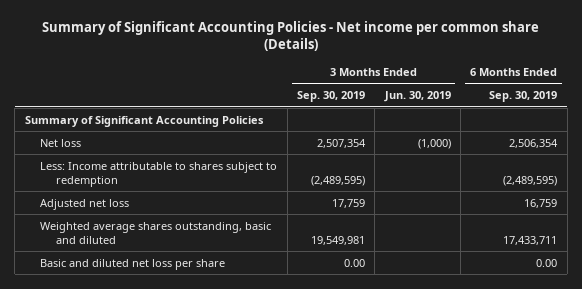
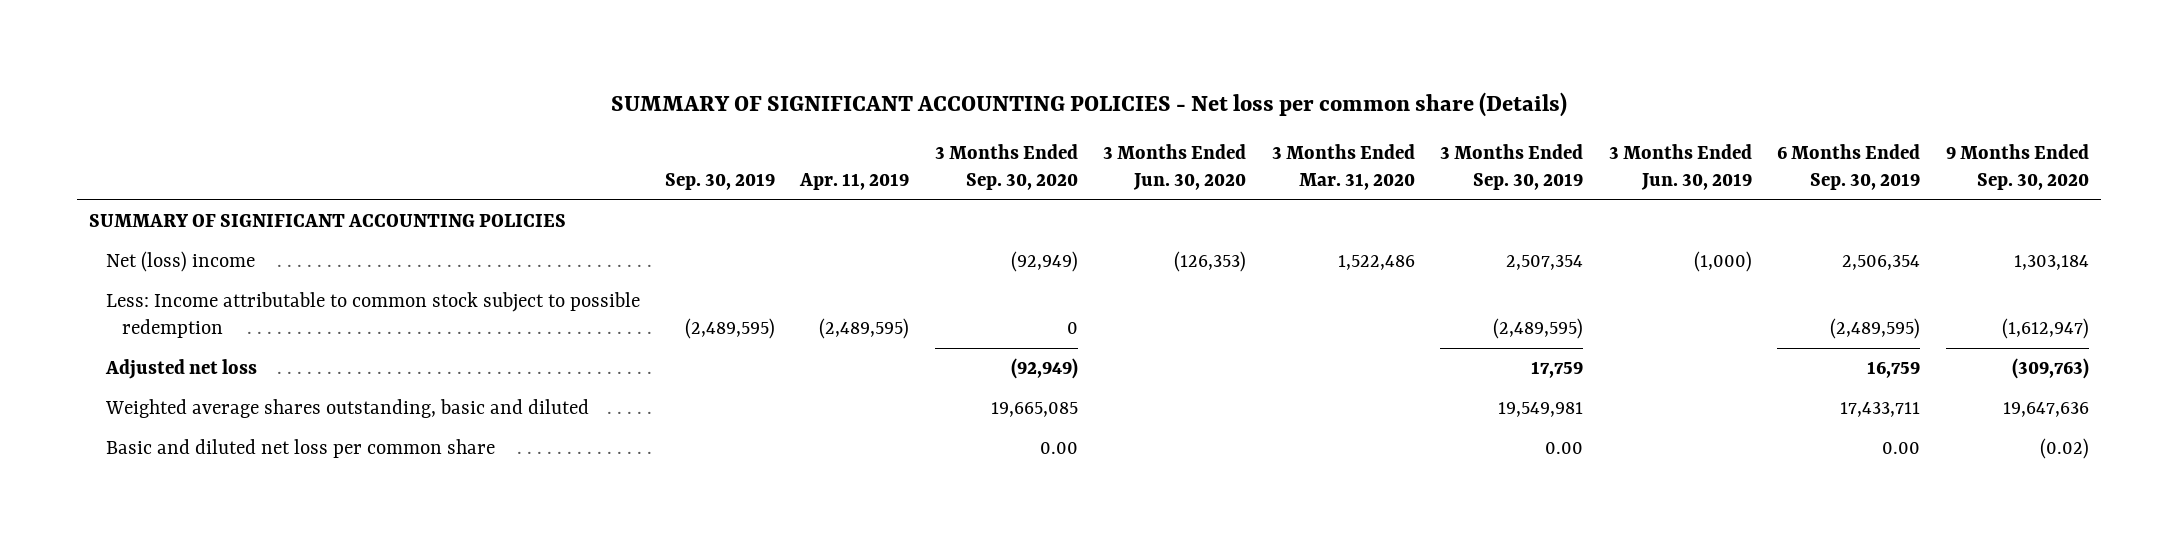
- Summary of Significant Accounting Policies - Net income per common share (Details)
+ SUMMARY OF SIGNIFICANT ACCOUNTING POLICIES - Net loss per common share (Details)
- | 3 Months Ended Sep. 30, 2019 | 3 Months Ended Jun. 30, 2019 | 6 Months Ended Sep. 30, 2019
+ | Sep. 30, 2019 | Apr. 11, 2019 | 3 Months Ended Sep. 30, 2020 | 3 Months Ended Jun. 30, 2020 | 3 Months Ended Mar. 31, 2020 | 3 Months Ended Sep. 30, 2019 | 3 Months Ended Jun. 30, 2019 | 6 Months Ended Sep. 30, 2019 | 9 Months Ended Sep. 30, 2020
- Summary of Significant Accounting Policies
- Net loss | 2,507,354 | (1,000) | 2,506,354
- Less: Income attributable to shares subject to redemption | (2,489,595) | | (2,489,595)
+ SUMMARY OF SIGNIFICANT ACCOUNTING POLICIES
+ Net (loss) income | | | (92,949) | (126,353) | 1,522,486 | 2,507,354 | (1,000) | 2,506,354 | 1,303,184
+ Less: Income attributable to common stock subject to possible redemption | (2,489,595) | (2,489,595) | 0 | | | (2,489,595) | | (2,489,595) | (1,612,947)
- Basic and diluted net loss per share | 0.00 | | 0.00
+ Basic and diluted net loss per common share | | | 0.00 | | | 0.00 | | 0.00 | (0.02)

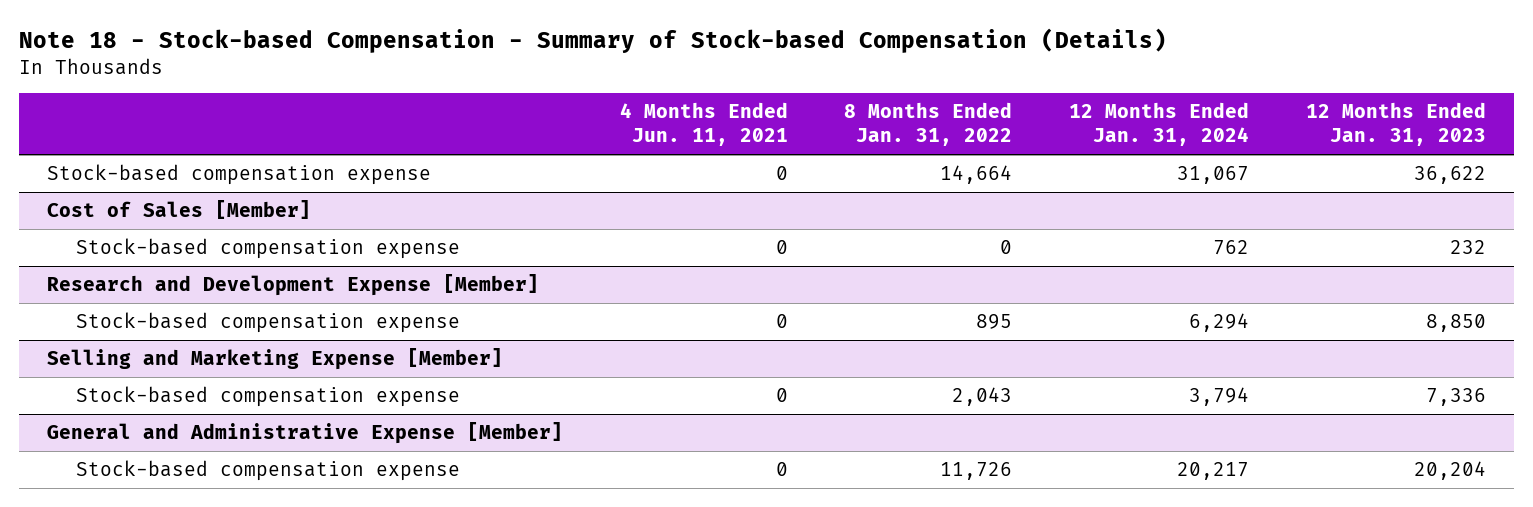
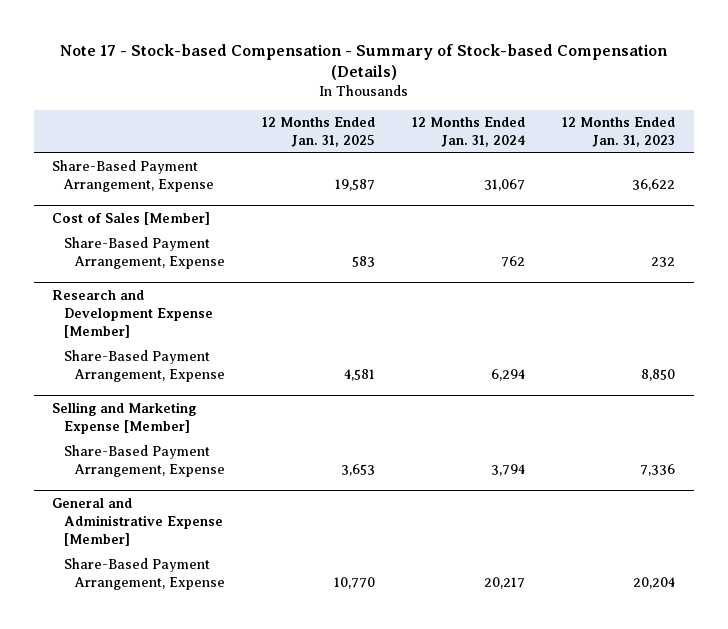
- Note 18 - Stock-based Compensation - Summary of Stock-based Compensation (Details)
+ Note 17 - Stock-based Compensation - Summary of Stock-based Compensation (Details)
- | 4 Months Ended Jun. 11, 2021 | 8 Months Ended Jan. 31, 2022 | 12 Months Ended Jan. 31, 2024 | 12 Months Ended Jan. 31, 2023
+ | 12 Months Ended Jan. 31, 2025 | 12 Months Ended Jan. 31, 2024 | 12 Months Ended Jan. 31, 2023
- Stock-based compensation expense | 0 | 14,664 | 31,067 | 36,622
+ Share-Based Payment Arrangement, Expense | 19,587 | 31,067 | 36,622
@ Cost of Sales [Member]
- Stock-based compensation expense | 0 | 0 | 762 | 232
+ Share-Based Payment Arrangement, Expense | 583 | 762 | 232
@ Research and Development Expense [Member]
- Stock-based compensation expense | 0 | 895 | 6,294 | 8,850
+ Share-Based Payment Arrangement, Expense | 4,581 | 6,294 | 8,850
@ Selling and Marketing Expense [Member]
- Stock-based compensation expense | 0 | 2,043 | 3,794 | 7,336
+ Share-Based Payment Arrangement, Expense | 3,653 | 3,794 | 7,336
@ General and Administrative Expense [Member]
- Stock-based compensation expense | 0 | 11,726 | 20,217 | 20,204
+ Share-Based Payment Arrangement, Expense | 10,770 | 20,217 | 20,204

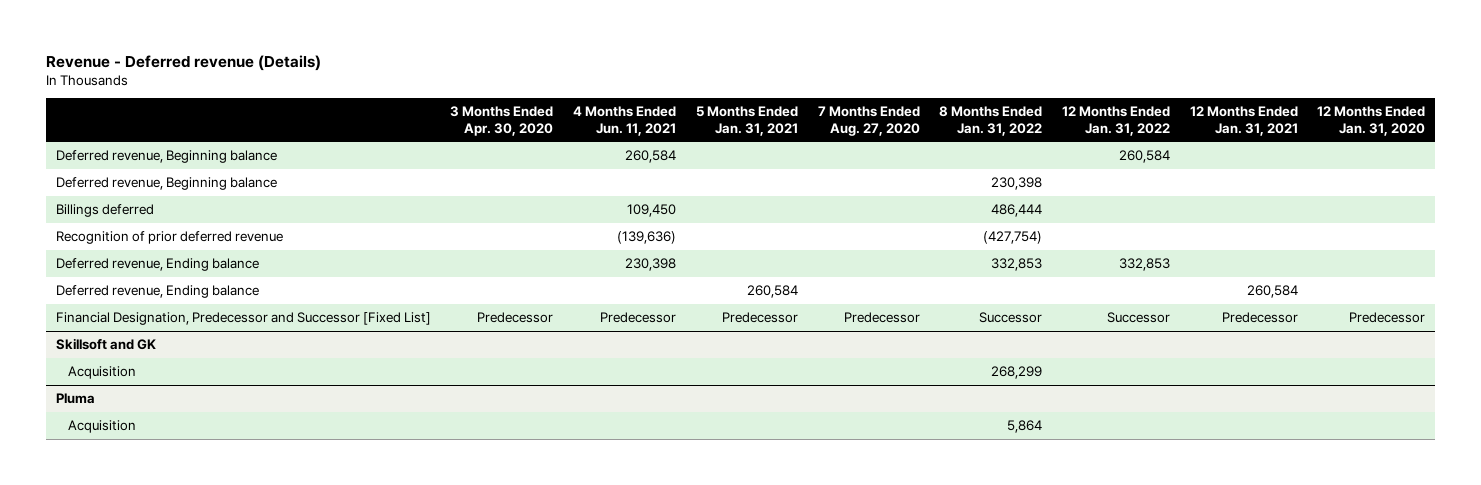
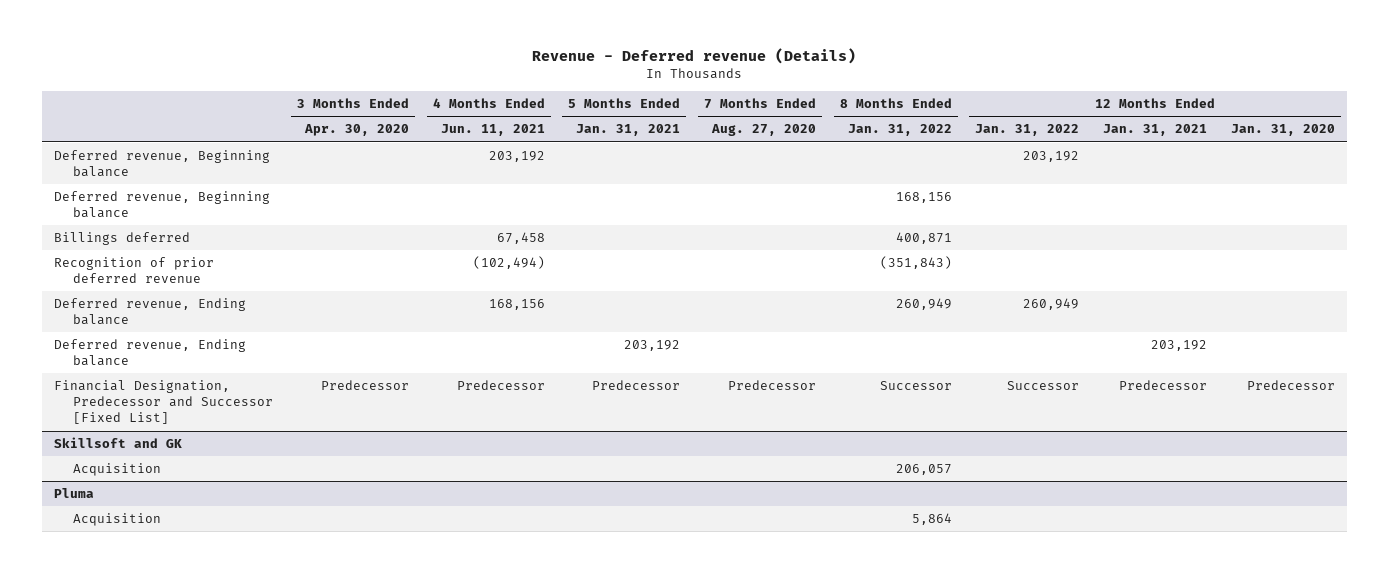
- Deferred revenue, Beginning balance | | 260,584 | | | | 260,584 | |
- Deferred revenue, Beginning balance | | | | | 230,398 | | |
- Billings deferred | | 109,450 | | | 486,444 | | |
- Recognition of prior deferred revenue | | (139,636) | | | (427,754) | | |
- Deferred revenue, Ending balance | | 230,398 | | | 332,853 | 332,853 | |
- Deferred revenue, Ending balance | | | 260,584 | | | | 260,584 |
+ Deferred revenue, Beginning balance | | 203,192 | | | | 203,192 | |
+ Deferred revenue, Beginning balance | | | | | 168,156 | | |
+ Billings deferred | | 67,458 | | | 400,871 | | |
+ Recognition of prior deferred revenue | | (102,494) | | | (351,843) | | |
+ Deferred revenue, Ending balance | | 168,156 | | | 260,949 | 260,949 | |
+ Deferred revenue, Ending balance | | | 203,192 | | | | 203,192 |
@ Skillsoft and GK
- Acquisition | | | | | 268,299 | | |
+ Acquisition | | | | | 206,057 | | |

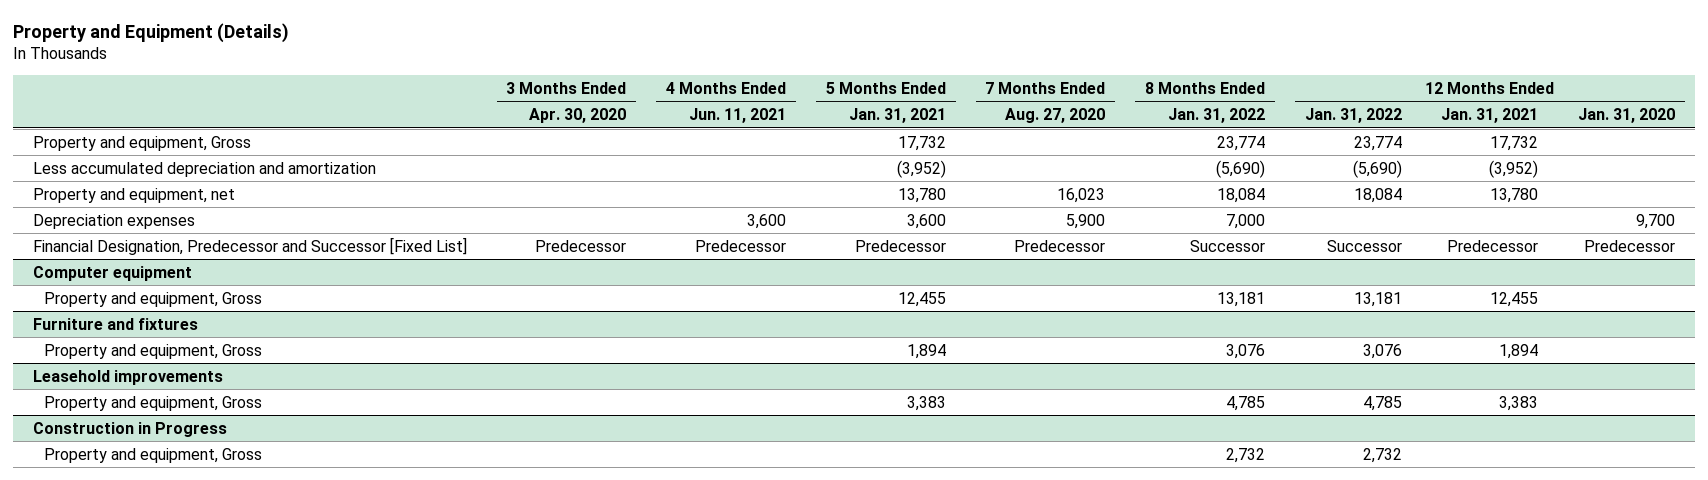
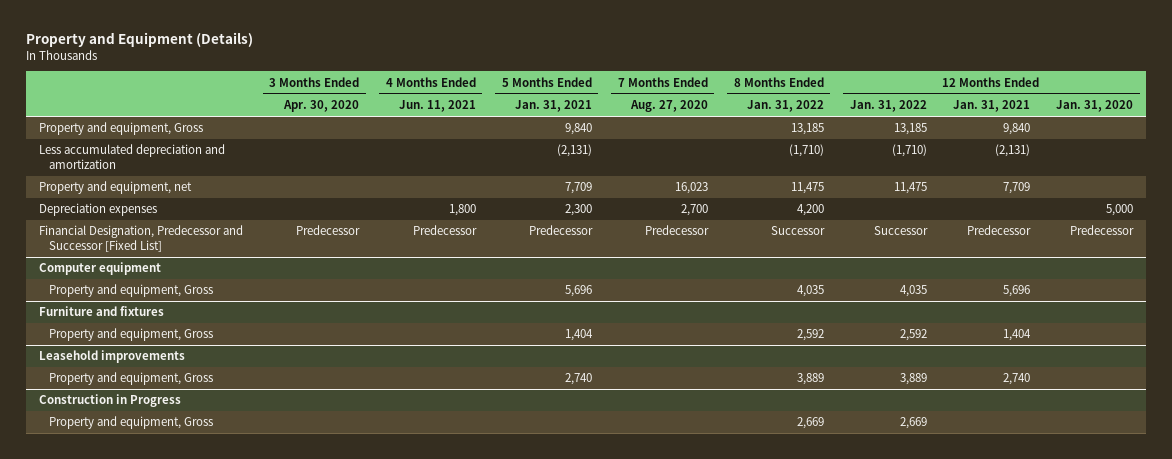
- Property and equipment, Gross | | | 17,732 | | 23,774 | 23,774 | 17,732 |
- Less accumulated depreciation and amortization | | | (3,952) | | (5,690) | (5,690) | (3,952) |
- Property and equipment, net | | | 13,780 | 16,023 | 18,084 | 18,084 | 13,780 |
- Depreciation expenses | | 3,600 | 3,600 | 5,900 | 7,000 | | | 9,700
+ Property and equipment, Gross | | | 9,840 | | 13,185 | 13,185 | 9,840 |
+ Less accumulated depreciation and amortization | | | (2,131) | | (1,710) | (1,710) | (2,131) |
+ Property and equipment, net | | | 7,709 | 16,023 | 11,475 | 11,475 | 7,709 |
+ Depreciation expenses | | 1,800 | 2,300 | 2,700 | 4,200 | | | 5,000
@ Computer equipment
- Property and equipment, Gross | | | 12,455 | | 13,181 | 13,181 | 12,455 |
+ Property and equipment, Gross | | | 5,696 | | 4,035 | 4,035 | 5,696 |
@ Furniture and fixtures
- Property and equipment, Gross | | | 1,894 | | 3,076 | 3,076 | 1,894 |
+ Property and equipment, Gross | | | 1,404 | | 2,592 | 2,592 | 1,404 |
@ Leasehold improvements
- Property and equipment, Gross | | | 3,383 | | 4,785 | 4,785 | 3,383 |
+ Property and equipment, Gross | | | 2,740 | | 3,889 | 3,889 | 2,740 |
@ Construction in Progress
- Property and equipment, Gross | | | | | 2,732 | 2,732 | |
+ Property and equipment, Gross | | | | | 2,669 | 2,669 | |

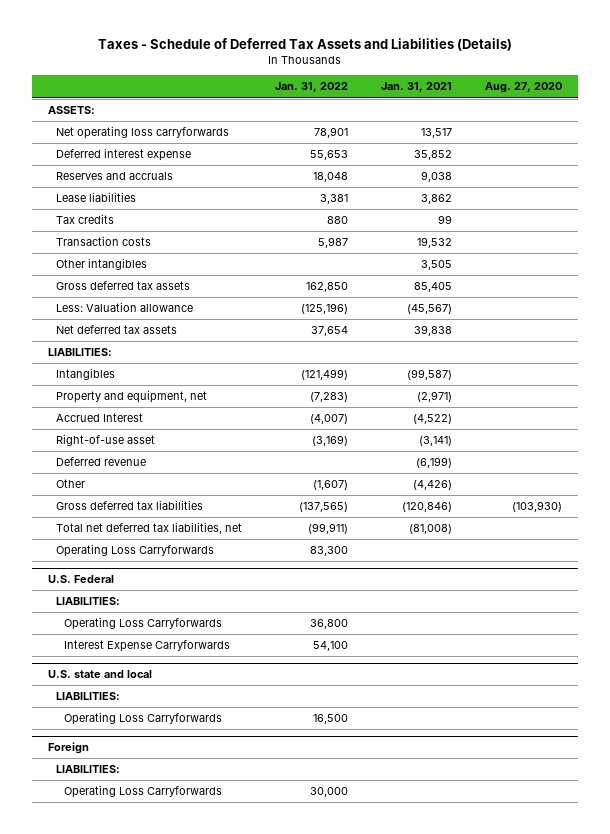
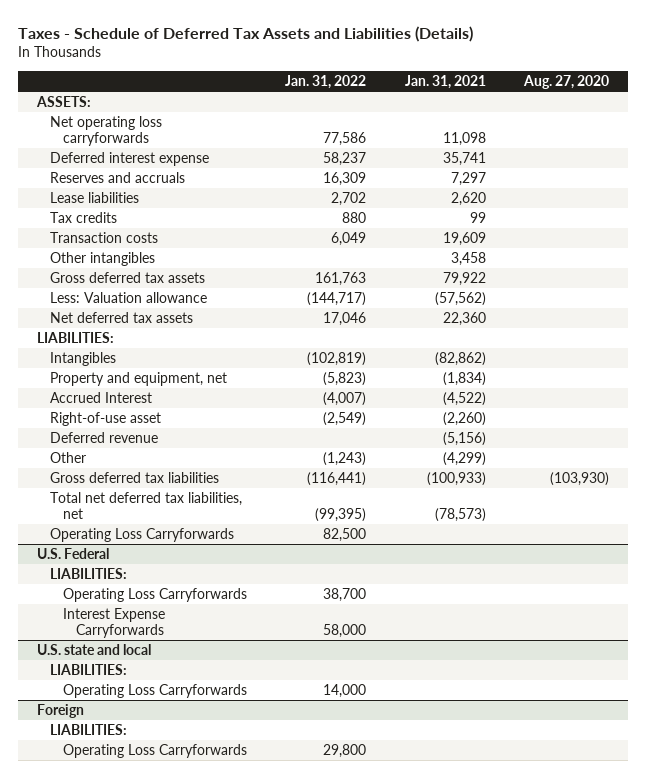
- Net operating loss carryforwards | 78,901 | 13,517 |
- Deferred interest expense | 55,653 | 35,852 |
- Reserves and accruals | 18,048 | 9,038 |
- Lease liabilities | 3,381 | 3,862 |
+ Net operating loss carryforwards | 77,586 | 11,098 |
+ Deferred interest expense | 58,237 | 35,741 |
+ Reserves and accruals | 16,309 | 7,297 |
+ Lease liabilities | 2,702 | 2,620 |
- Transaction costs | 5,987 | 19,532 |
- Other intangibles | | 3,505 |
- Gross deferred tax assets | 162,850 | 85,405 |
- Less: Valuation allowance | (125,196) | (45,567) |
- Net deferred tax assets | 37,654 | 39,838 |
+ Transaction costs | 6,049 | 19,609 |
+ Other intangibles | | 3,458 |
+ Gross deferred tax assets | 161,763 | 79,922 |
+ Less: Valuation allowance | (144,717) | (57,562) |
+ Net deferred tax assets | 17,046 | 22,360 |
- Intangibles | (121,499) | (99,587) |
- Property and equipment, net | (7,283) | (2,971) |
+ Intangibles | (102,819) | (82,862) |
+ Property and equipment, net | (5,823) | (1,834) |
- Right-of-use asset | (3,169) | (3,141) |
- Deferred revenue | | (6,199) |
- Other | (1,607) | (4,426) |
- Gross deferred tax liabilities | (137,565) | (120,846) | (103,930)
- Total net deferred tax liabilities, net | (99,911) | (81,008) |
- Operating Loss Carryforwards | 83,300 | |
+ Right-of-use asset | (2,549) | (2,260) |
+ Deferred revenue | | (5,156) |
+ Other | (1,243) | (4,299) |
+ Gross deferred tax liabilities | (116,441) | (100,933) | (103,930)
+ Total net deferred tax liabilities, net | (99,395) | (78,573) |
+ Operating Loss Carryforwards | 82,500 | |
@ U.S. Federal
- Operating Loss Carryforwards | 36,800 | |
- Interest Expense Carryforwards | 54,100 | |
+ Operating Loss Carryforwards | 38,700 | |
+ Interest Expense Carryforwards | 58,000 | |
@ U.S. state and local
- Operating Loss Carryforwards | 16,500 | |
+ Operating Loss Carryforwards | 14,000 | |
@ Foreign
- Operating Loss Carryforwards | 30,000 | |
+ Operating Loss Carryforwards | 29,800 | |

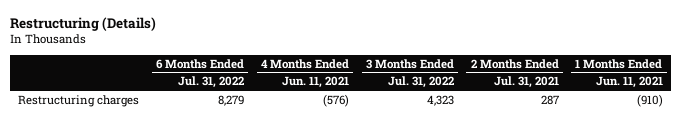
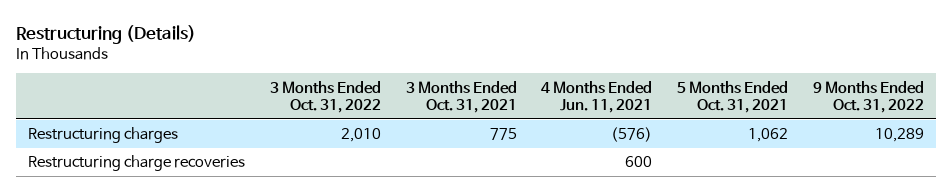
- | 6 Months Ended Jul. 31, 2022 | 4 Months Ended Jun. 11, 2021 | 3 Months Ended Jul. 31, 2022 | 2 Months Ended Jul. 31, 2021 | 1 Months Ended Jun. 11, 2021
+ | 3 Months Ended Oct. 31, 2022 | 3 Months Ended Oct. 31, 2021 | 4 Months Ended Jun. 11, 2021 | 5 Months Ended Oct. 31, 2021 | 9 Months Ended Oct. 31, 2022
+ Restructuring charge recoveries | | | 600 | |

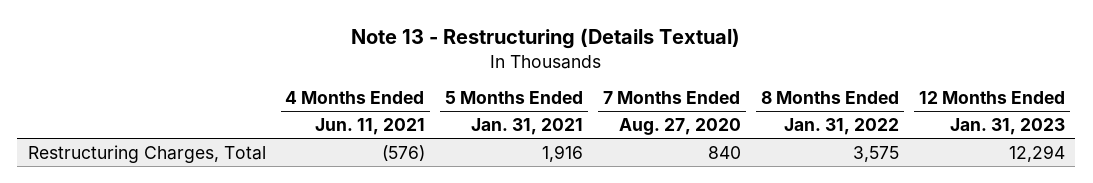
- Restructuring (Details)
+ Note 13 - Restructuring (Details Textual)
- | 3 Months Ended Oct. 31, 2022 | 3 Months Ended Oct. 31, 2021 | 4 Months Ended Jun. 11, 2021 | 5 Months Ended Oct. 31, 2021 | 9 Months Ended Oct. 31, 2022
+ | 4 Months Ended Jun. 11, 2021 | 5 Months Ended Jan. 31, 2021 | 7 Months Ended Aug. 27, 2020 | 8 Months Ended Jan. 31, 2022 | 12 Months Ended Jan. 31, 2023
- Restructuring charges | 2,010 | 775 | (576) | 1,062 | 10,289
- Restructuring charge recoveries | | | 600 | |
+ Restructuring Charges, Total | (576) | 1,916 | 840 | 3,575 | 12,294

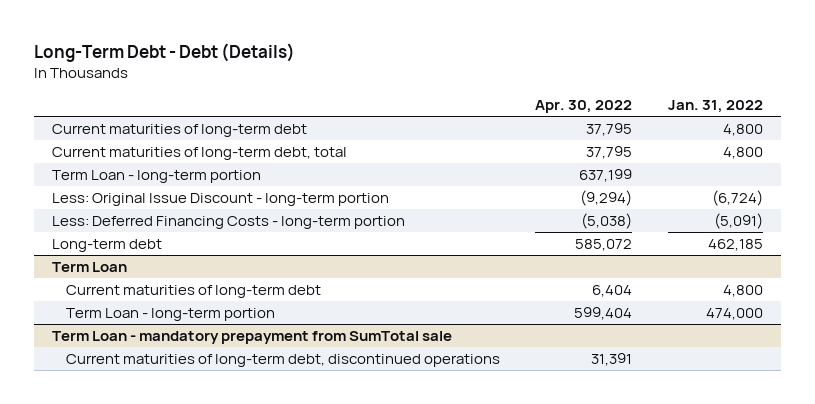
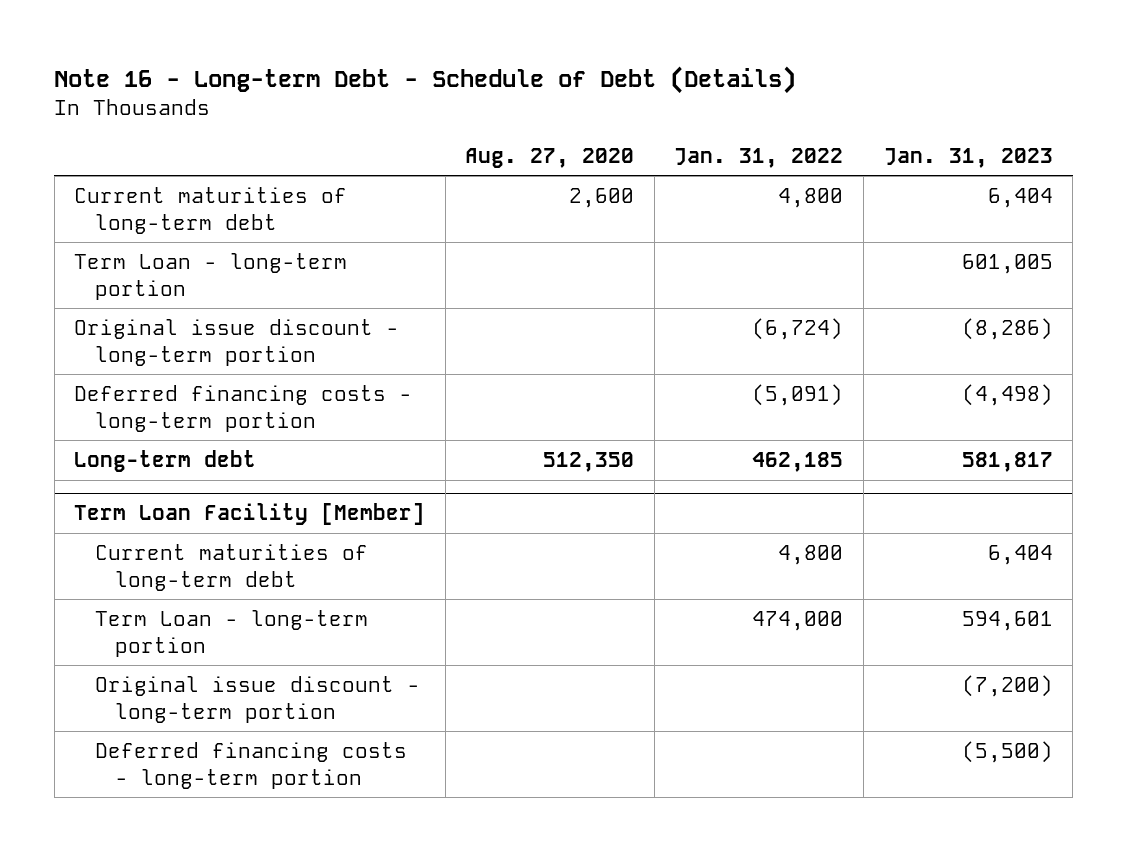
- Long-Term Debt - Debt (Details)
+ Note 16 - Long-term Debt - Schedule of Debt (Details)
- | Apr. 30, 2022 | Jan. 31, 2022
+ | Aug. 27, 2020 | Jan. 31, 2022 | Jan. 31, 2023
- Current maturities of long-term debt, total | 37,795 | 4,800
- Less: Original Issue Discount - long-term portion | (9,294) | (6,724)
- Less: Deferred Financing Costs - long-term portion | (5,038) | (5,091)
+ Original issue discount - long-term portion | | (6,724) | (8,286)
+ Deferred financing costs - long-term portion | | (5,091) | (4,498)
- Term Loan
+ Term Loan Facility [Member]
- Term Loan - mandatory prepayment from SumTotal sale
- Current maturities of long-term debt, discontinued operations | 31,391 |
+ Original issue discount - long-term portion | | | (7,200)
+ Deferred financing costs - long-term portion | | | (5,500)

